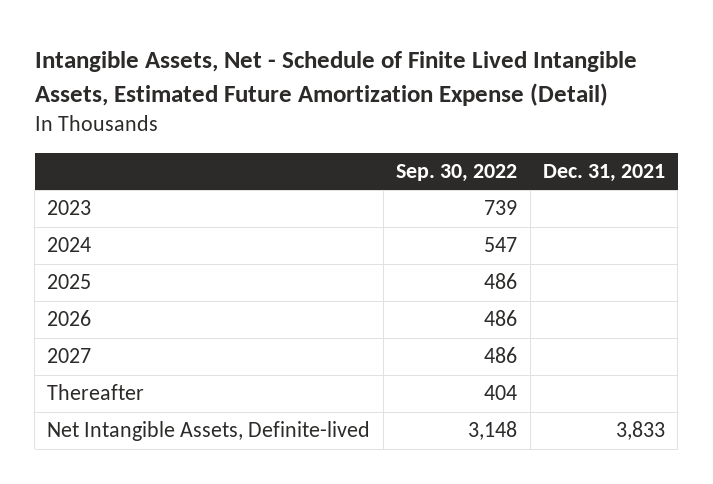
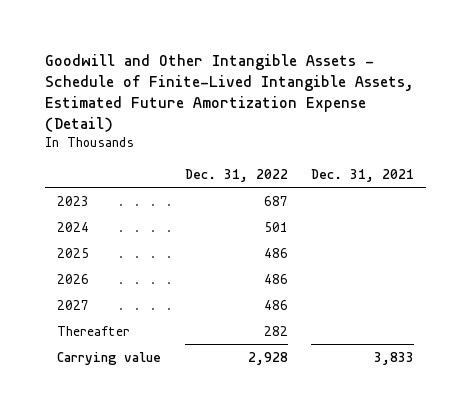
- Intangible Assets, Net - Schedule of Finite Lived Intangible Assets, Estimated Future Amortization Expense (Detail)
+ Goodwill and Other Intangible Assets - Schedule of Finite-Lived Intangible Assets, Estimated Future Amortization Expense (Detail)
- | Sep. 30, 2022 | Dec. 31, 2021
+ | Dec. 31, 2022 | Dec. 31, 2021
- Net Intangible Assets, Definite-lived | 3,148 | 3,833
+ Carrying value | 2,928 | 3,833

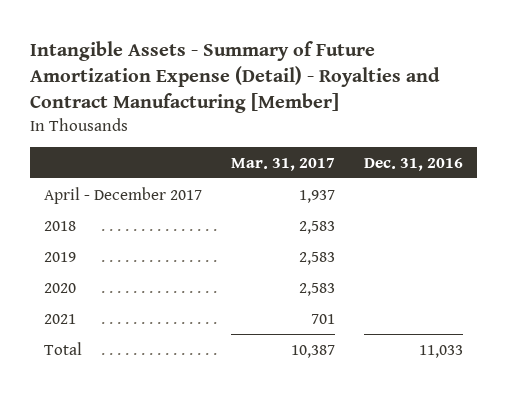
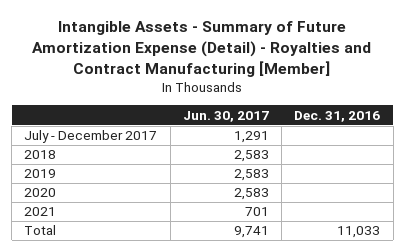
- | Mar. 31, 2017 | Dec. 31, 2016
+ | Jun. 30, 2017 | Dec. 31, 2016
- April - December 2017 | 1,937 |
+ July - December 2017 | 1,291 |

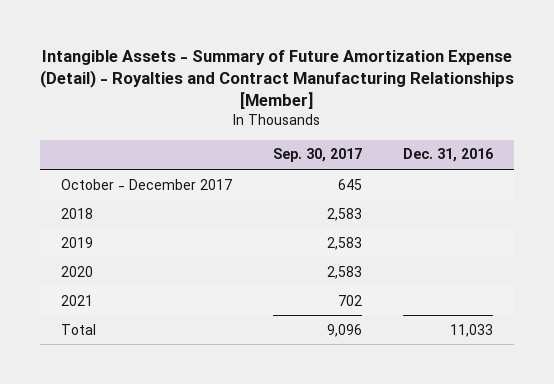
- Intangible Assets - Summary of Future Amortization Expense (Detail) - Royalties and Contract Manufacturing [Member]
+ Intangible Assets - Summary of Future Amortization Expense (Detail) - Royalties and Contract Manufacturing Relationships [Member]
- | Jun. 30, 2017 | Dec. 31, 2016
+ | Sep. 30, 2017 | Dec. 31, 2016
- July - December 2017 | 1,291 |
+ October - December 2017 | 645 |

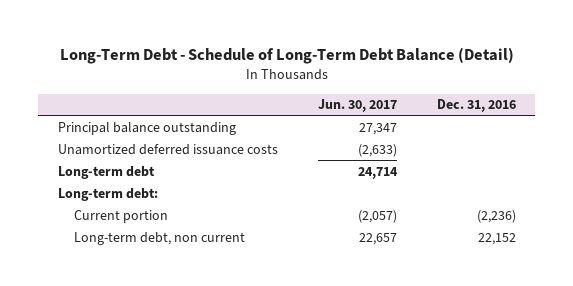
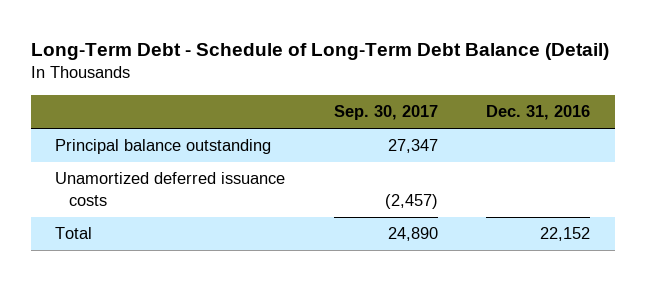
- | Jun. 30, 2017 | Dec. 31, 2016
+ | Sep. 30, 2017 | Dec. 31, 2016
- Long-term debt | 24,714 |
- Long-term debt:
- Current portion | (2,057) | (2,236)
- Long-term debt, non current | 22,657 | 22,152
+ Total | 24,890 | 22,152

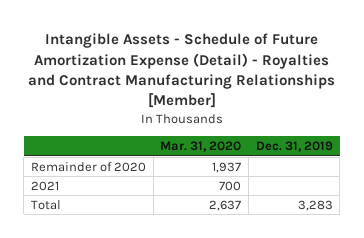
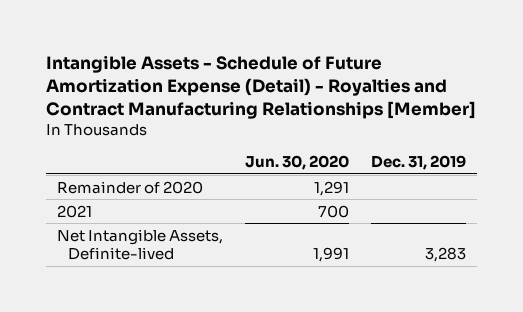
- | Mar. 31, 2020 | Dec. 31, 2019
+ | Jun. 30, 2020 | Dec. 31, 2019
- Total | 2,637 | 3,283
+ Net Intangible Assets, Definite-lived | 1,991 | 3,283

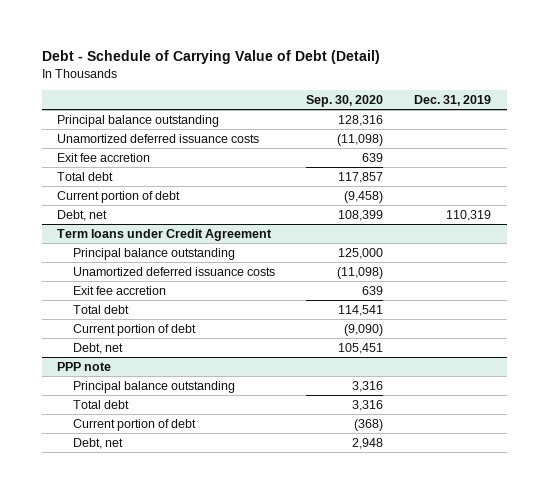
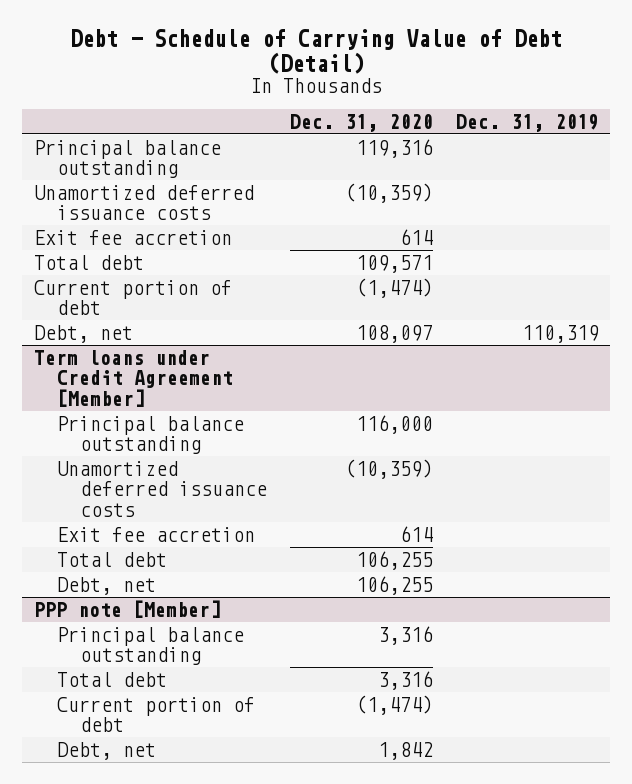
- | Sep. 30, 2020 | Dec. 31, 2019
+ | Dec. 31, 2020 | Dec. 31, 2019
- Term loans under Credit Agreement
+ Term loans under Credit Agreement [Member]
- Current portion of debt | (9,090) |
- PPP note
+ PPP note [Member]

